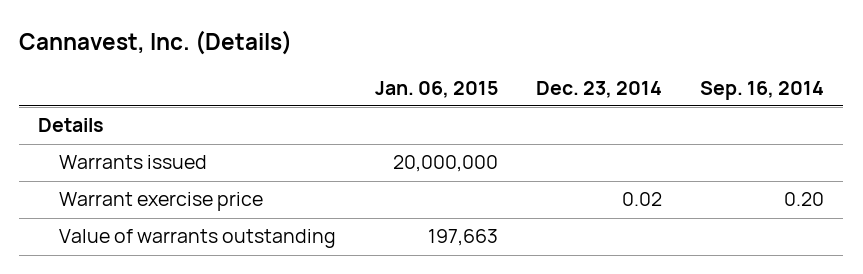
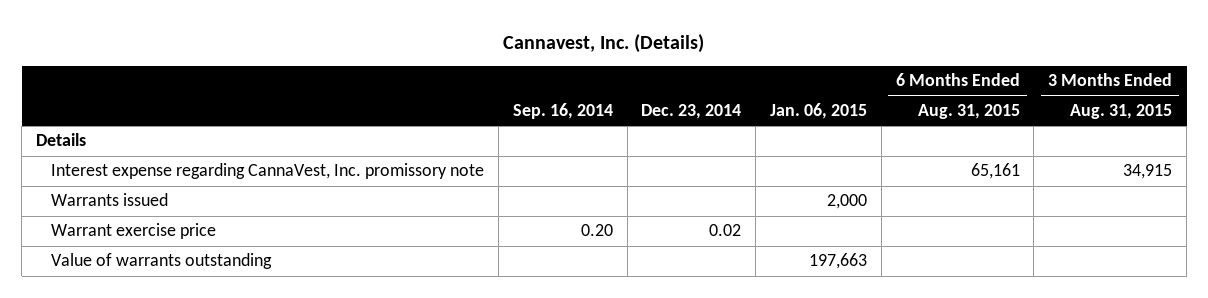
- | Jan. 06, 2015 | Dec. 23, 2014 | Sep. 16, 2014
+ | Sep. 16, 2014 | Dec. 23, 2014 | Jan. 06, 2015 | 6 Months Ended Aug. 31, 2015 | 3 Months Ended Aug. 31, 2015
- Warrants issued | 20,000,000 | |
+ Interest expense regarding CannaVest, Inc. promissory note | | | | 65,161 | 34,915
+ Warrants issued | | | 2,000 | |

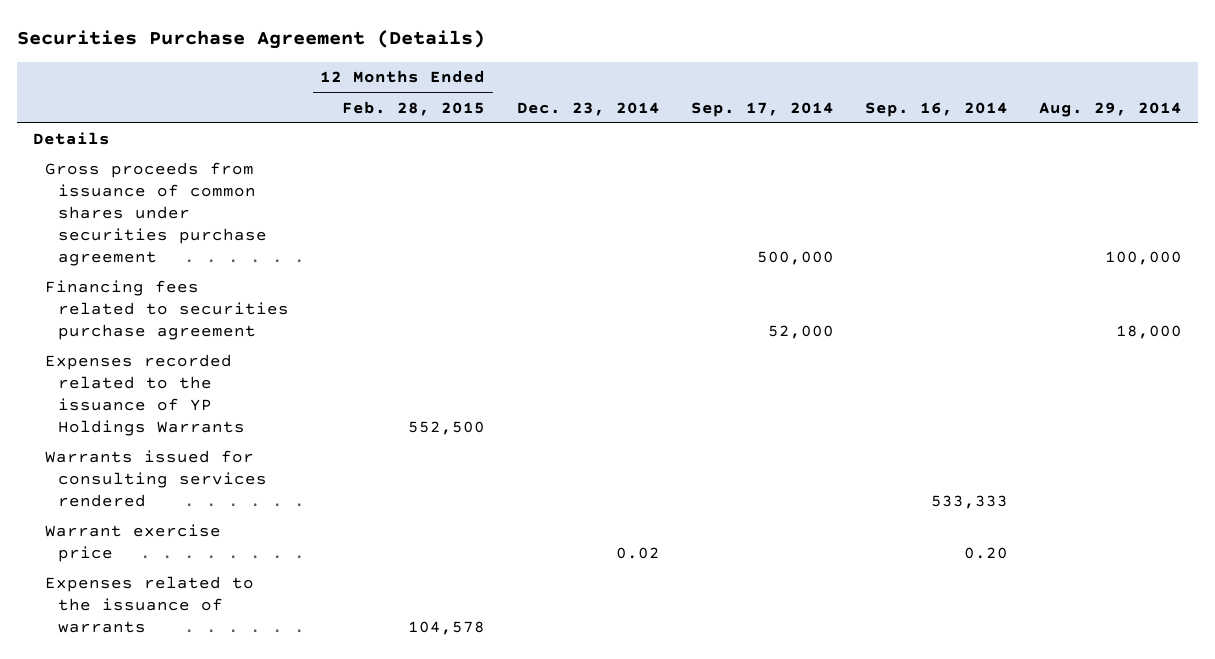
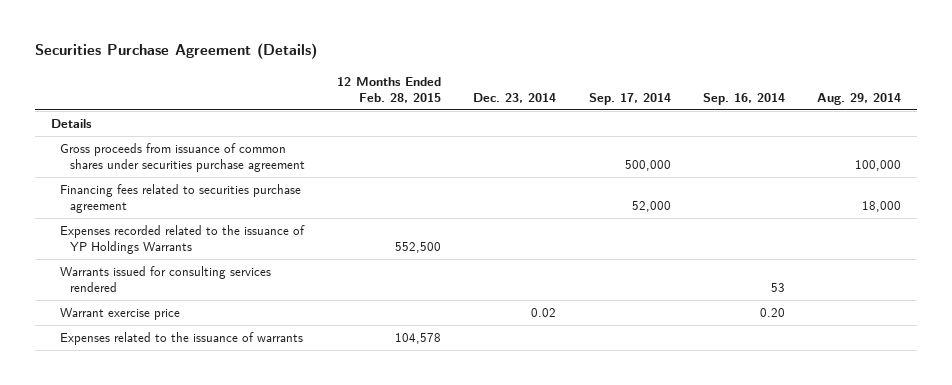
- Warrants issued for consulting services rendered | | | | 533,333 |
+ Warrants issued for consulting services rendered | | | | 53 |

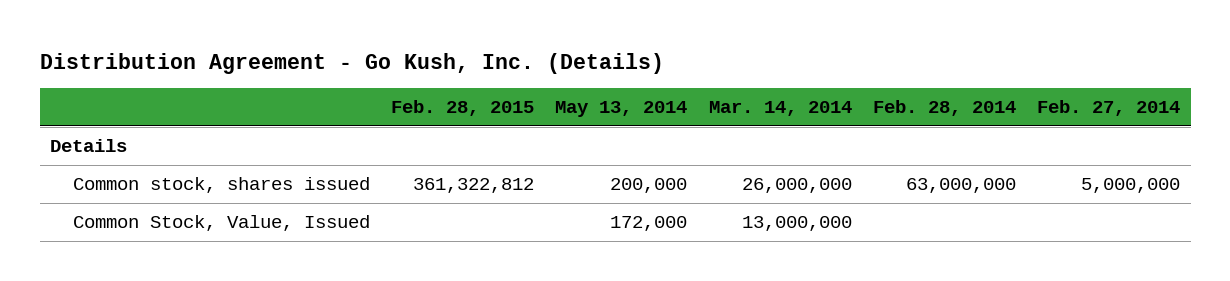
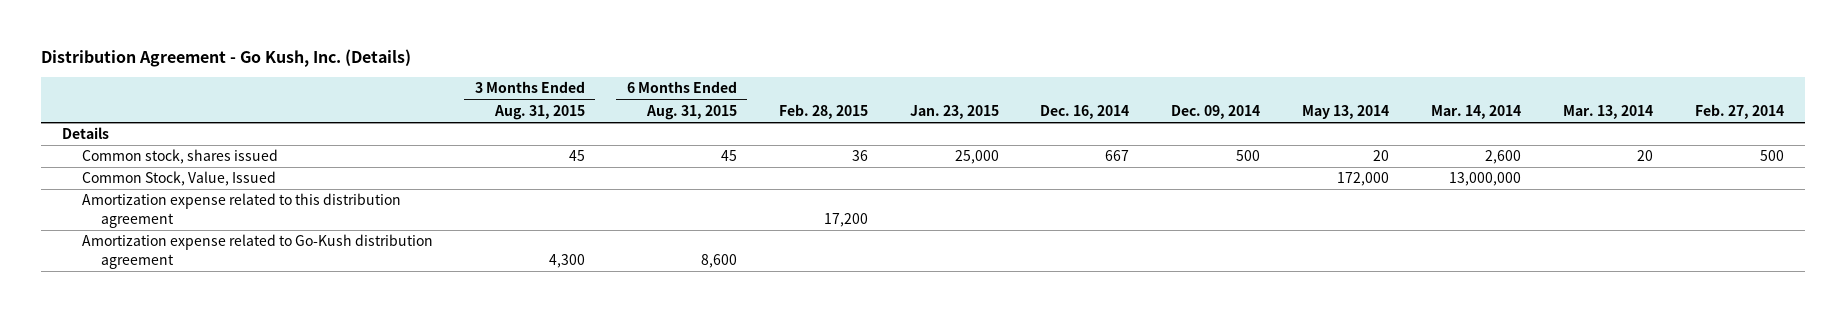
- | Feb. 28, 2015 | May 13, 2014 | Mar. 14, 2014 | Feb. 28, 2014 | Feb. 27, 2014
+ | 3 Months Ended Aug. 31, 2015 | 6 Months Ended Aug. 31, 2015 | Feb. 28, 2015 | Jan. 23, 2015 | Dec. 16, 2014 | Dec. 09, 2014 | May 13, 2014 | Mar. 14, 2014 | Mar. 13, 2014 | Feb. 27, 2014
- Common stock, shares issued | 361,322,812 | 200,000 | 26,000,000 | 63,000,000 | 5,000,000
+ Common stock, shares issued | 45 | 45 | 36 | 25,000 | 667 | 500 | 20 | 2,600 | 20 | 500
+ Amortization expense related to this distribution agreement | | | 17,200 | | | | | | |
+ Amortization expense related to Go-Kush distribution agreement | 4,300 | 8,600 | | | | | | | |

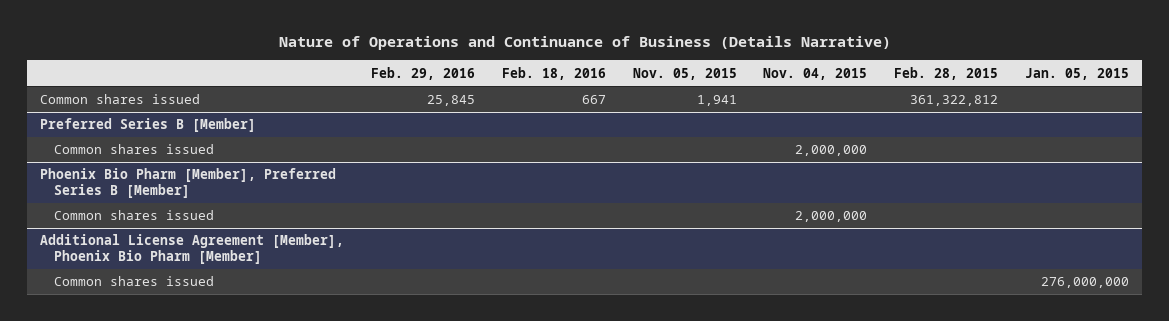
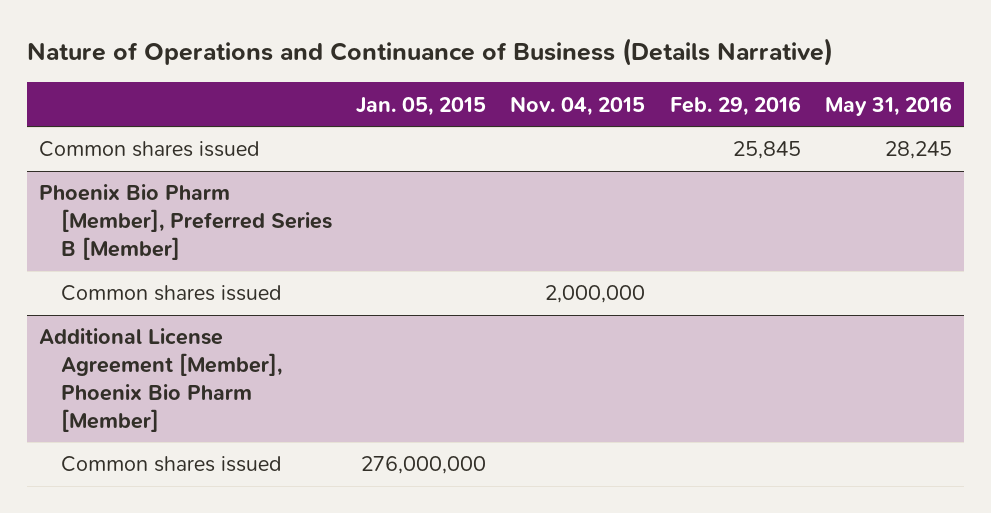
- | Feb. 29, 2016 | Feb. 18, 2016 | Nov. 05, 2015 | Nov. 04, 2015 | Feb. 28, 2015 | Jan. 05, 2015
+ | Jan. 05, 2015 | Nov. 04, 2015 | Feb. 29, 2016 | May 31, 2016
- Preferred Series B [Member]
- Common shares issued | | | | 2,000,000 | |

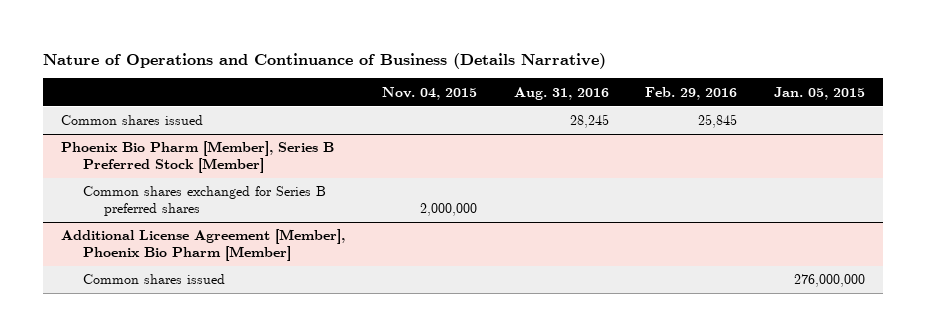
- | Jan. 05, 2015 | Nov. 04, 2015 | Feb. 29, 2016 | May 31, 2016
+ | Nov. 04, 2015 | Aug. 31, 2016 | Feb. 29, 2016 | Jan. 05, 2015
- Phoenix Bio Pharm [Member], Preferred Series B [Member]
- Common shares issued | | 2,000,000 | |
+ Phoenix Bio Pharm [Member], Series B Preferred Stock [Member]
+ Common shares exchanged for Series B preferred shares | 2,000,000 | | |

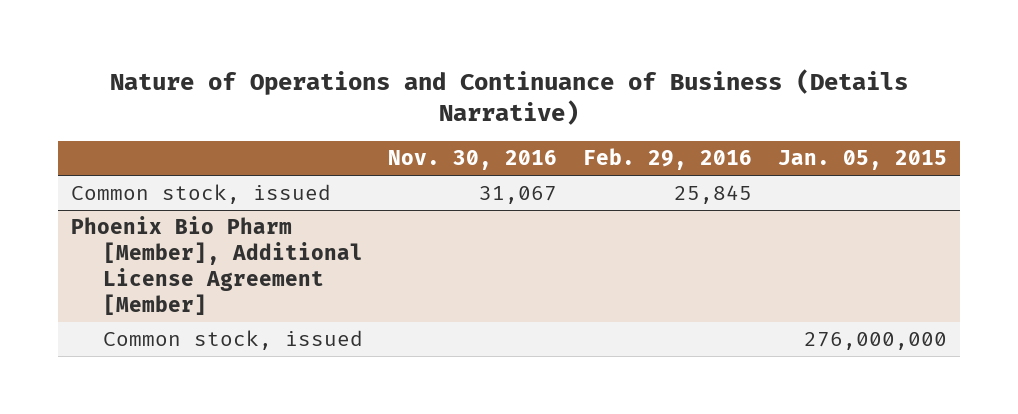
- | Nov. 04, 2015 | Aug. 31, 2016 | Feb. 29, 2016 | Jan. 05, 2015
+ | Nov. 30, 2016 | Feb. 29, 2016 | Jan. 05, 2015
- Common shares issued | | 28,245 | 25,845 |
- Phoenix Bio Pharm [Member], Series B Preferred Stock [Member]
- Common shares exchanged for Series B preferred shares | 2,000,000 | | |
- Additional License Agreement [Member], Phoenix Bio Pharm [Member]
- Common shares issued | | | | 276,000,000
+ Common stock, issued | 31,067 | 25,845 |
+ Phoenix Bio Pharm [Member], Additional License Agreement [Member]
+ Common stock, issued | | | 276,000,000

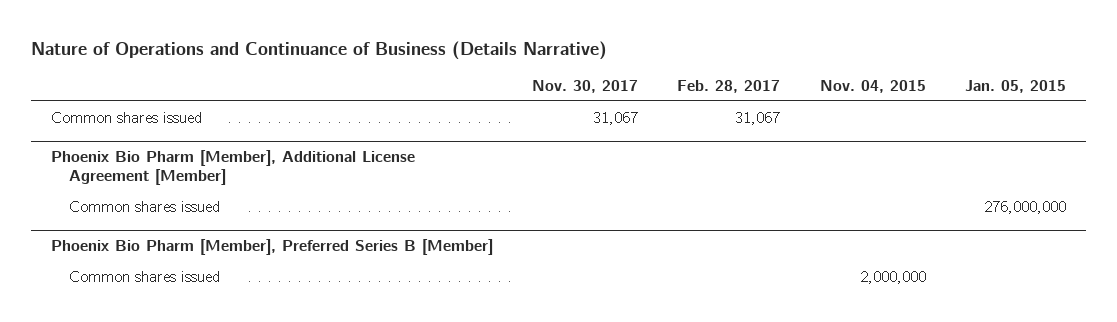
- | Nov. 30, 2016 | Feb. 29, 2016 | Jan. 05, 2015
+ | Nov. 30, 2017 | Feb. 28, 2017 | Nov. 04, 2015 | Jan. 05, 2015
- Common stock, issued | 31,067 | 25,845 |
+ Common shares issued | 31,067 | 31,067 | |
@ Phoenix Bio Pharm [Member], Additional License Agreement [Member]
- Common stock, issued | | | 276,000,000
+ Common shares issued | | | | 276,000,000
+ Phoenix Bio Pharm [Member], Preferred Series B [Member]
+ Common shares issued | | | 2,000,000 |

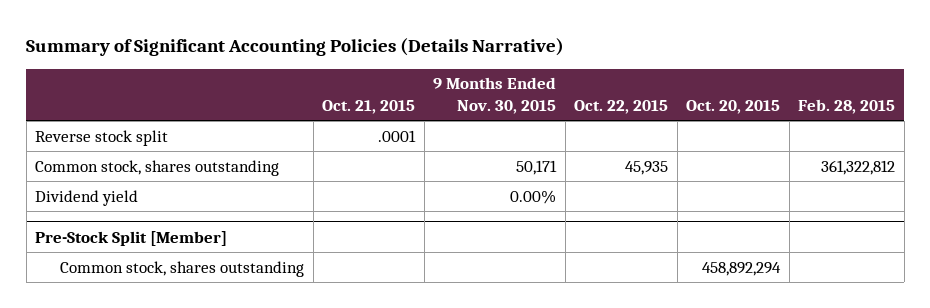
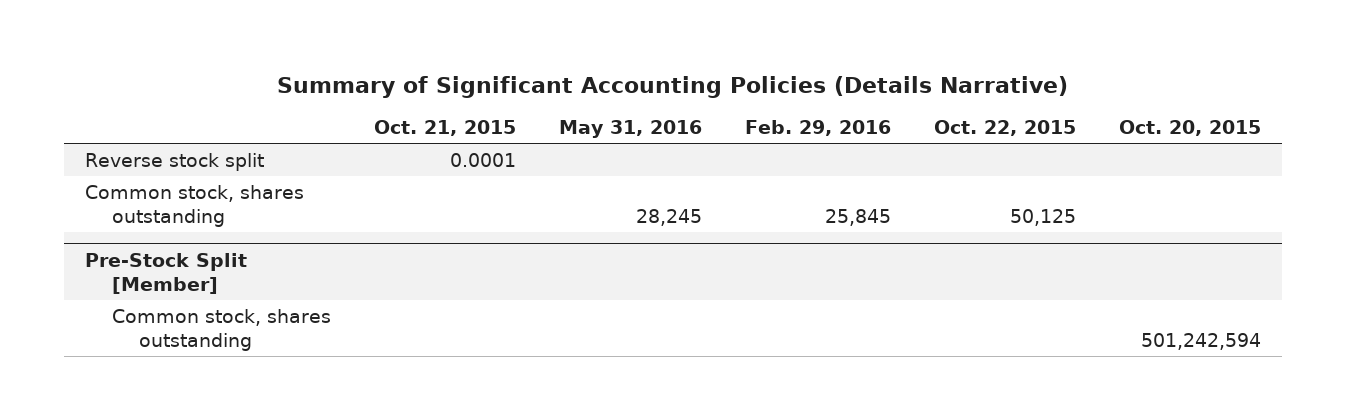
- | Oct. 21, 2015 | 9 Months Ended Nov. 30, 2015 | Oct. 22, 2015 | Oct. 20, 2015 | Feb. 28, 2015
+ | Oct. 21, 2015 | May 31, 2016 | Feb. 29, 2016 | Oct. 22, 2015 | Oct. 20, 2015
- Reverse stock split | .0001 | | | |
- Common stock, shares outstanding | | 50,171 | 45,935 | | 361,322,812
- Dividend yield | | 0.00% | | |
+ Reverse stock split | 0.0001 | | | |
+ Common stock, shares outstanding | | 28,245 | 25,845 | 50,125 |
@ Pre-Stock Split [Member]
- Common stock, shares outstanding | | | | 458,892,294 |
+ Common stock, shares outstanding | | | | | 501,242,594

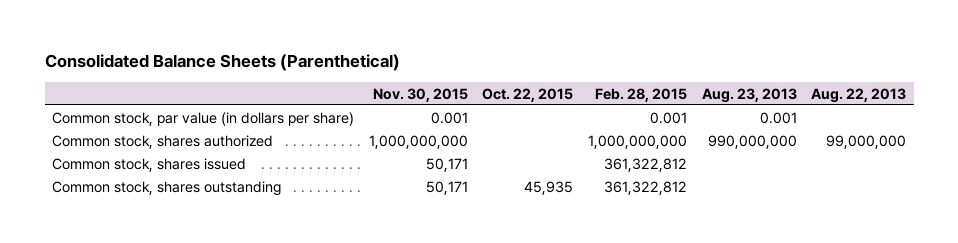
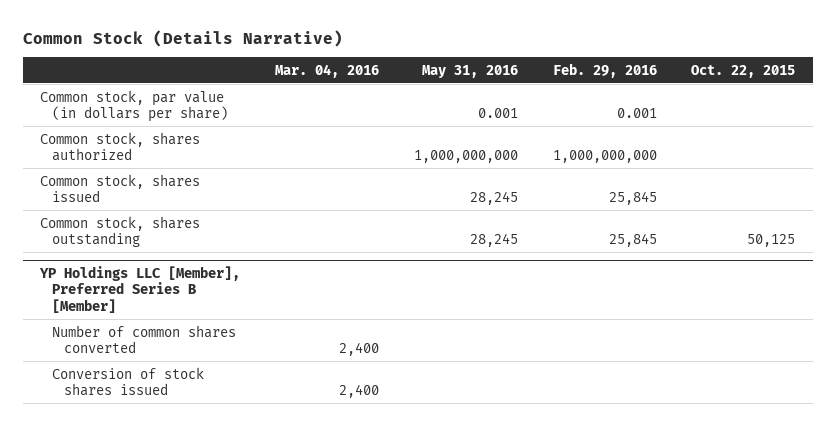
- Consolidated Balance Sheets (Parenthetical)
+ Common Stock (Details Narrative)
- | Nov. 30, 2015 | Oct. 22, 2015 | Feb. 28, 2015 | Aug. 23, 2013 | Aug. 22, 2013
+ | Mar. 04, 2016 | May 31, 2016 | Feb. 29, 2016 | Oct. 22, 2015
- Common stock, shares outstanding | 50,171 | 45,935 | 361,322,812 | |
+ Common stock, shares outstanding | | 28,245 | 25,845 | 50,125
+ YP Holdings LLC [Member], Preferred Series B [Member]
+ Number of common shares converted | 2,400 | | |
+ Conversion of stock shares issued | 2,400 | | |

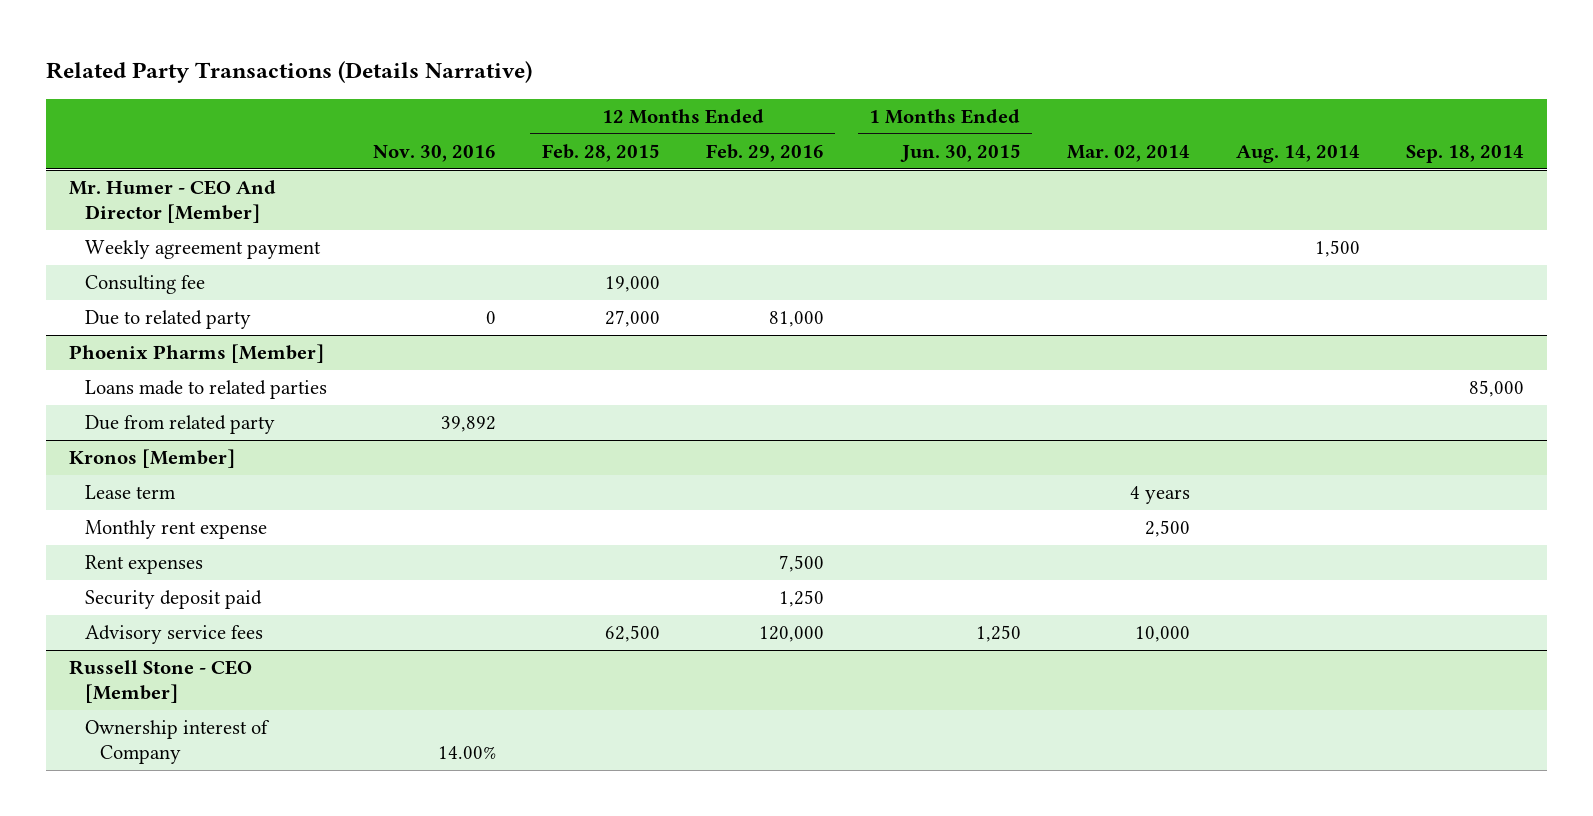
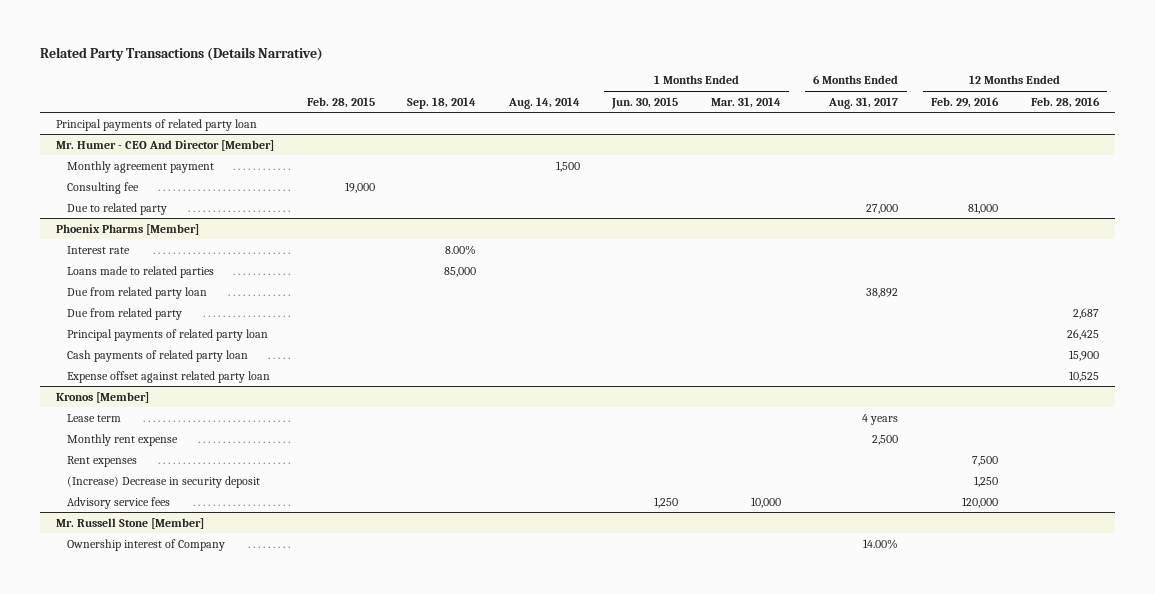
- | Nov. 30, 2016 | 12 Months Ended Feb. 28, 2015 | 12 Months Ended Feb. 29, 2016 | 1 Months Ended Jun. 30, 2015 | Mar. 02, 2014 | Aug. 14, 2014 | Sep. 18, 2014
+ | Feb. 28, 2015 | Sep. 18, 2014 | Aug. 14, 2014 | 1 Months Ended Jun. 30, 2015 | 1 Months Ended Mar. 31, 2014 | 6 Months Ended Aug. 31, 2017 | 12 Months Ended Feb. 29, 2016 | 12 Months Ended Feb. 28, 2016
+ Principal payments of related party loan
@ Mr. Humer - CEO And Director [Member]
- Weekly agreement payment | | | | | | 1,500 |
+ Monthly agreement payment | | | 1,500 | | | | |
@ Phoenix Pharms [Member]
+ Interest rate | | 8.00% | | | | | |
+ Due from related party loan | | | | | | 38,892 | |
+ Principal payments of related party loan | | | | | | | | 26,425
+ Cash payments of related party loan | | | | | | | | 15,900
+ Expense offset against related party loan | | | | | | | | 10,525
@ Kronos [Member]
- Security deposit paid | | | 1,250 | | | |
+ (Increase) Decrease in security deposit | | | | | | | 1,250 |
- Russell Stone - CEO [Member]
- Ownership interest of Company | 14.00% | | | | | |
+ Mr. Russell Stone [Member]
+ Ownership interest of Company | | | | | | 14.00% | |

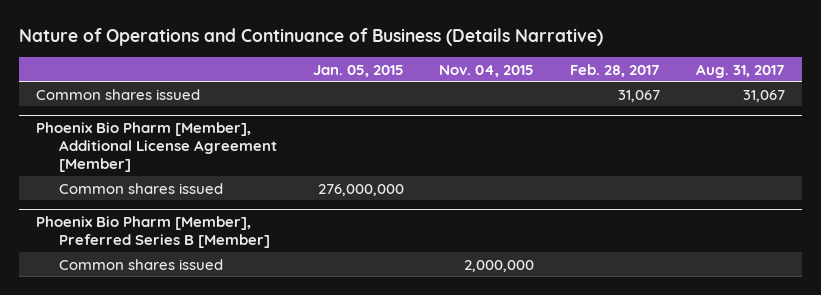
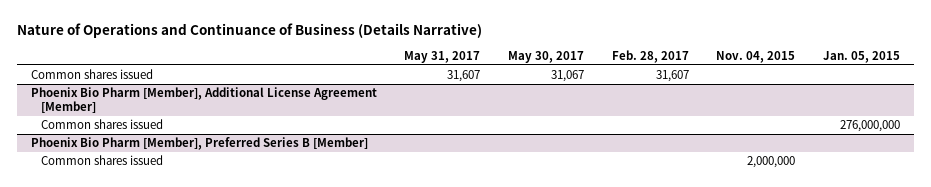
- | Jan. 05, 2015 | Nov. 04, 2015 | Feb. 28, 2017 | Aug. 31, 2017
+ | May 31, 2017 | May 30, 2017 | Feb. 28, 2017 | Nov. 04, 2015 | Jan. 05, 2015
- Common shares issued | | | 31,067 | 31,067
+ Common shares issued | 31,607 | 31,067 | 31,607 | |

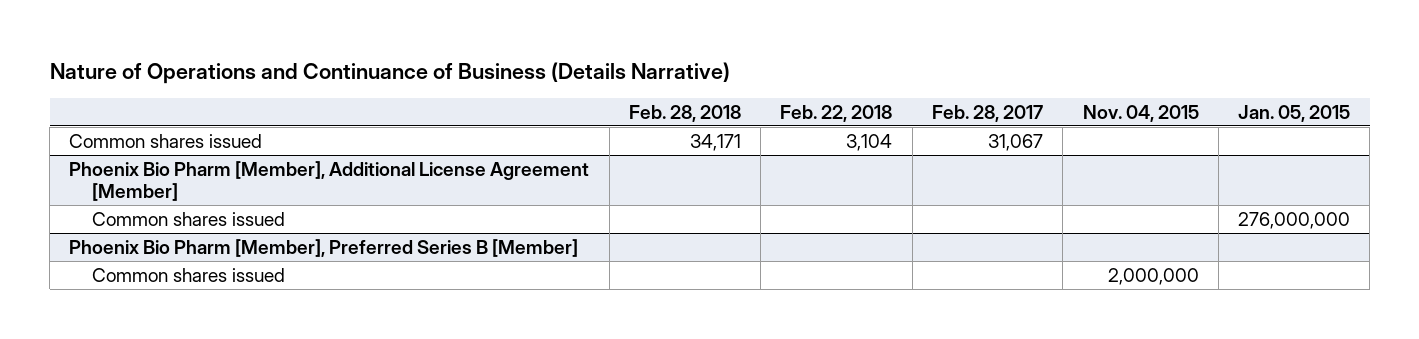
- | May 31, 2017 | May 30, 2017 | Feb. 28, 2017 | Nov. 04, 2015 | Jan. 05, 2015
+ | Feb. 28, 2018 | Feb. 22, 2018 | Feb. 28, 2017 | Nov. 04, 2015 | Jan. 05, 2015
- Common shares issued | 31,607 | 31,067 | 31,607 | |
+ Common shares issued | 34,171 | 3,104 | 31,067 | |

